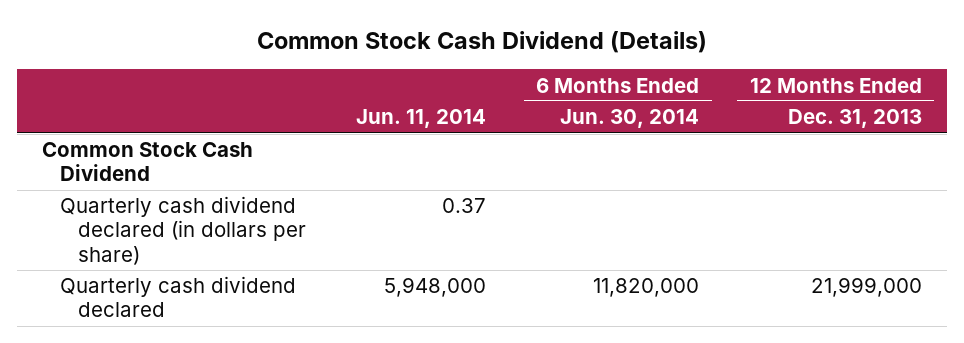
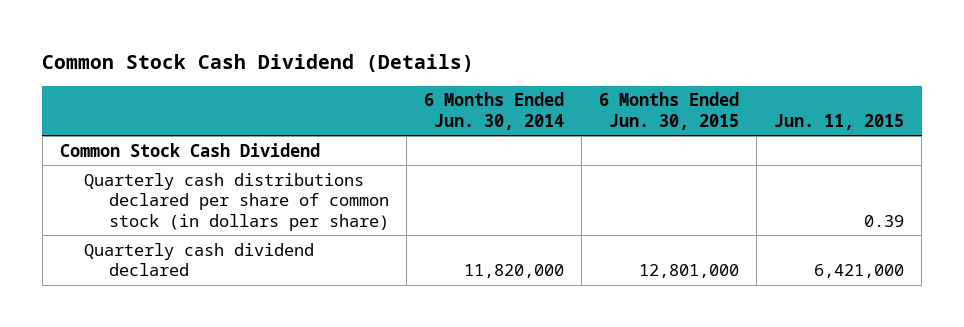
- | Jun. 11, 2014 | 6 Months Ended Jun. 30, 2014 | 12 Months Ended Dec. 31, 2013
+ | 6 Months Ended Jun. 30, 2014 | 6 Months Ended Jun. 30, 2015 | Jun. 11, 2015
- Quarterly cash dividend declared (in dollars per share) | 0.37 | |
+ Quarterly cash distributions declared per share of common stock (in dollars per share) | | | 0.39

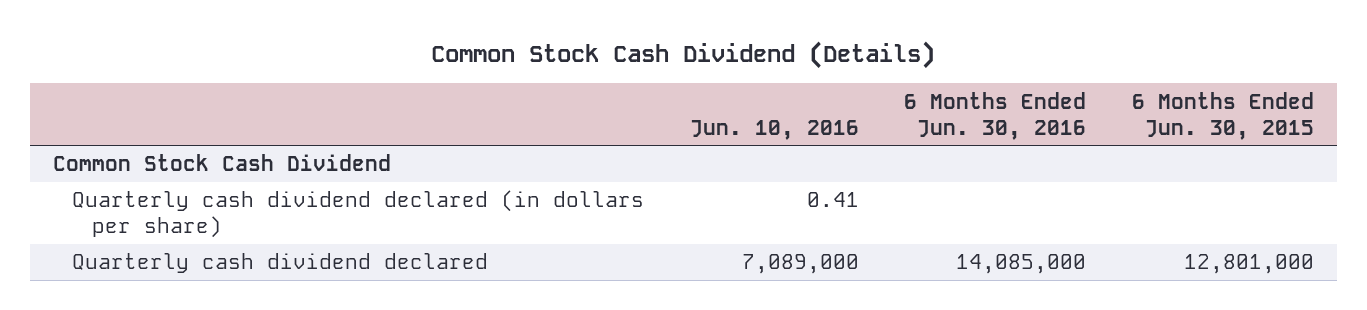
- | 6 Months Ended Jun. 30, 2014 | 6 Months Ended Jun. 30, 2015 | Jun. 11, 2015
+ | Jun. 10, 2016 | 6 Months Ended Jun. 30, 2016 | 6 Months Ended Jun. 30, 2015
- Quarterly cash distributions declared per share of common stock (in dollars per share) | | | 0.39
+ Quarterly cash dividend declared (in dollars per share) | 0.41 | |

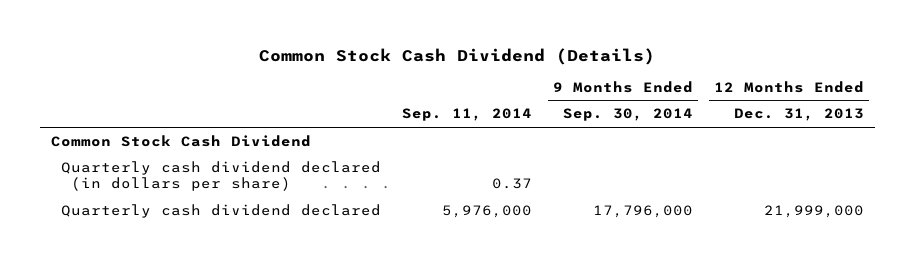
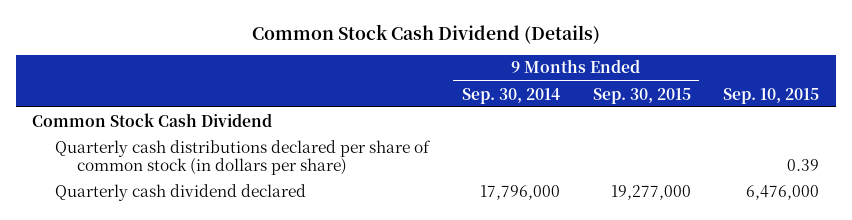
- | Sep. 11, 2014 | 9 Months Ended Sep. 30, 2014 | 12 Months Ended Dec. 31, 2013
+ | 9 Months Ended Sep. 30, 2014 | 9 Months Ended Sep. 30, 2015 | Sep. 10, 2015
- Quarterly cash dividend declared (in dollars per share) | 0.37 | |
+ Quarterly cash distributions declared per share of common stock (in dollars per share) | | | 0.39

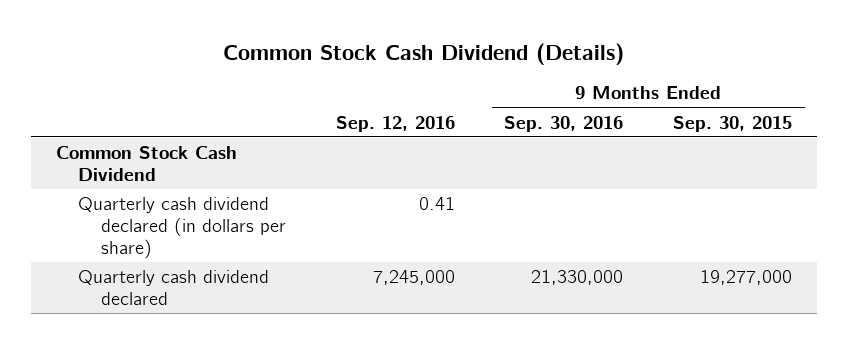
- | 9 Months Ended Sep. 30, 2014 | 9 Months Ended Sep. 30, 2015 | Sep. 10, 2015
+ | Sep. 12, 2016 | 9 Months Ended Sep. 30, 2016 | 9 Months Ended Sep. 30, 2015
- Quarterly cash distributions declared per share of common stock (in dollars per share) | | | 0.39
+ Quarterly cash dividend declared (in dollars per share) | 0.41 | |

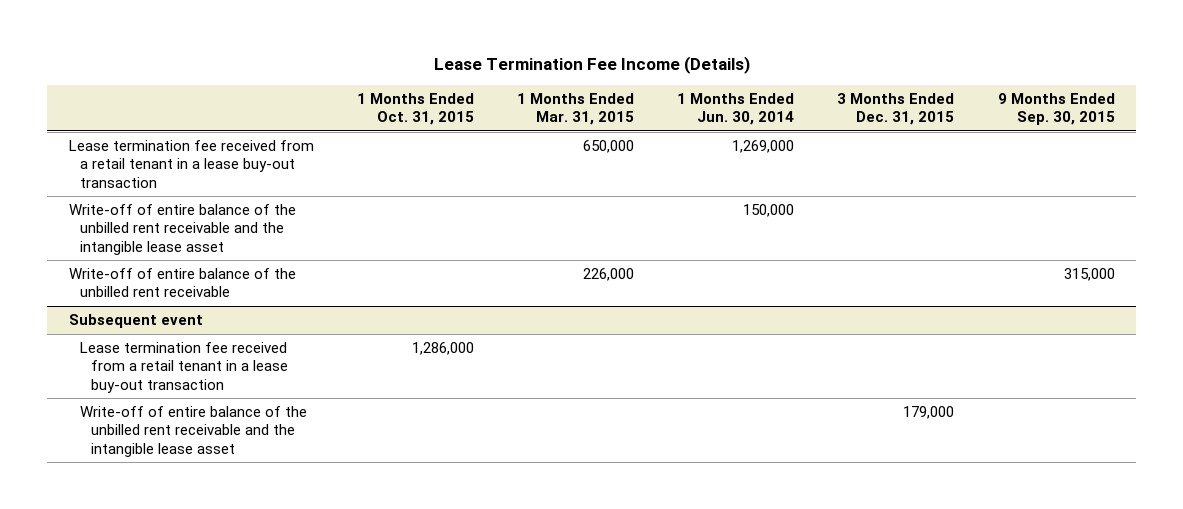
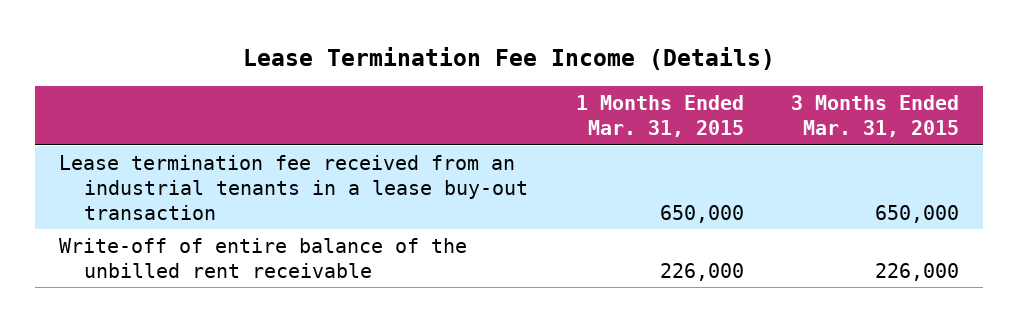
- | 1 Months Ended Oct. 31, 2015 | 1 Months Ended Mar. 31, 2015 | 1 Months Ended Jun. 30, 2014 | 3 Months Ended Dec. 31, 2015 | 9 Months Ended Sep. 30, 2015
+ | 1 Months Ended Mar. 31, 2015 | 3 Months Ended Mar. 31, 2015
- Lease termination fee received from a retail tenant in a lease buy-out transaction | | 650,000 | 1,269,000 | |
- Write-off of entire balance of the unbilled rent receivable and the intangible lease asset | | | 150,000 | |
+ Lease termination fee received from an industrial tenants in a lease buy-out transaction | 650,000 | 650,000
- Subsequent event
- Lease termination fee received from a retail tenant in a lease buy-out transaction | 1,286,000 | | | |
- Write-off of entire balance of the unbilled rent receivable and the intangible lease asset | | | | 179,000 |

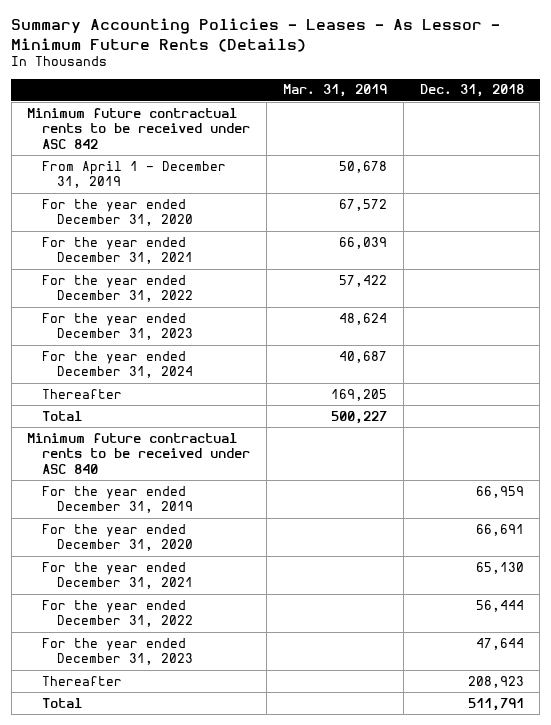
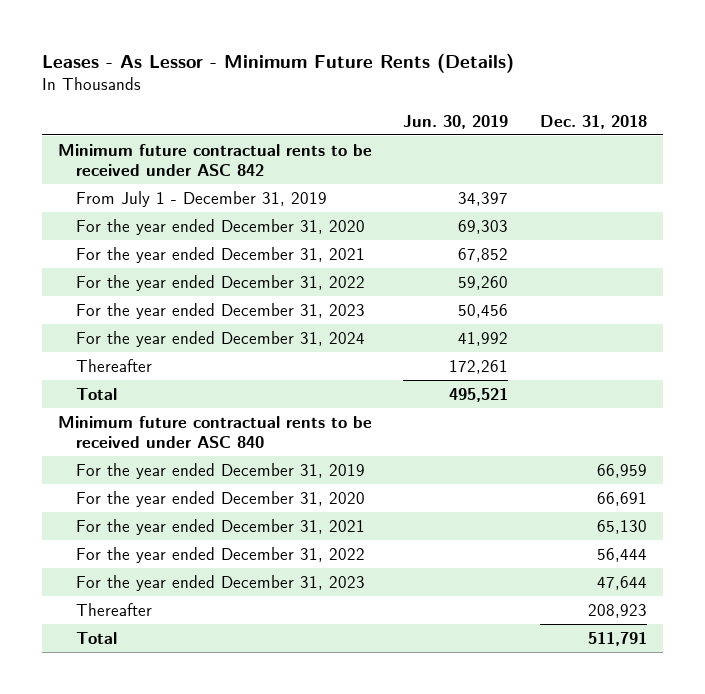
- Summary Accounting Policies - Leases - As Lessor - Minimum Future Rents (Details)
+ Leases - As Lessor - Minimum Future Rents (Details)
- | Mar. 31, 2019 | Dec. 31, 2018
+ | Jun. 30, 2019 | Dec. 31, 2018
- From April 1 - December 31, 2019 | 50,678 |
+ From July 1 - December 31, 2019 | 34,397 |

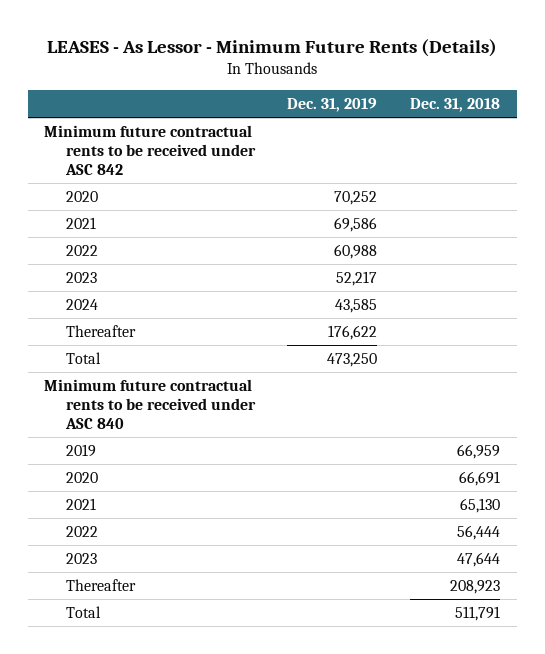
- Leases - As Lessor - Minimum Future Rents (Details)
+ LEASES - As Lessor - Minimum Future Rents (Details)
- | Jun. 30, 2019 | Dec. 31, 2018
+ | Dec. 31, 2019 | Dec. 31, 2018
- From July 1 - December 31, 2019 | 34,397 |
- For the year ended December 31, 2020 | 69,303 |
- For the year ended December 31, 2021 | 67,852 |
- For the year ended December 31, 2022 | 59,260 |
- For the year ended December 31, 2023 | 50,456 |
- For the year ended December 31, 2024 | 41,992 |
+ 2020 | 70,252 |
+ 2021 | 69,586 |
+ 2022 | 60,988 |
+ 2023 | 52,217 |
+ 2024 | 43,585 |
- For the year ended December 31, 2019 | | 66,959
- For the year ended December 31, 2020 | | 66,691
- For the year ended December 31, 2021 | | 65,130
- For the year ended December 31, 2022 | | 56,444
- For the year ended December 31, 2023 | | 47,644
+ 2019 | | 66,959
+ 2020 | | 66,691
+ 2021 | | 65,130
+ 2022 | | 56,444
+ 2023 | | 47,644

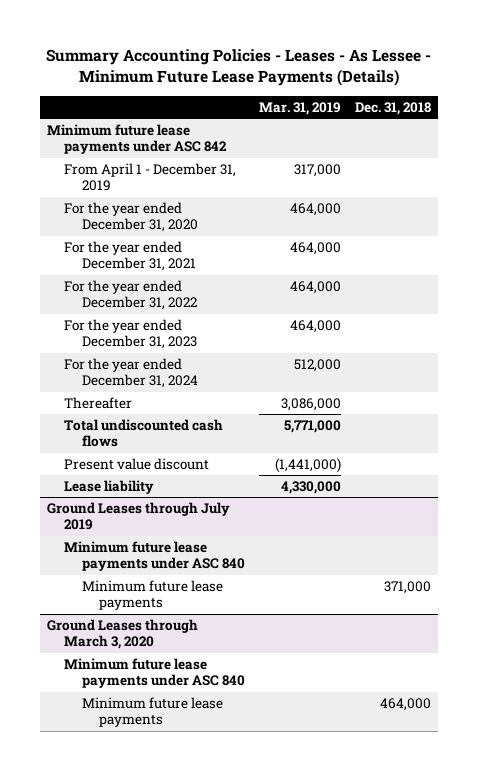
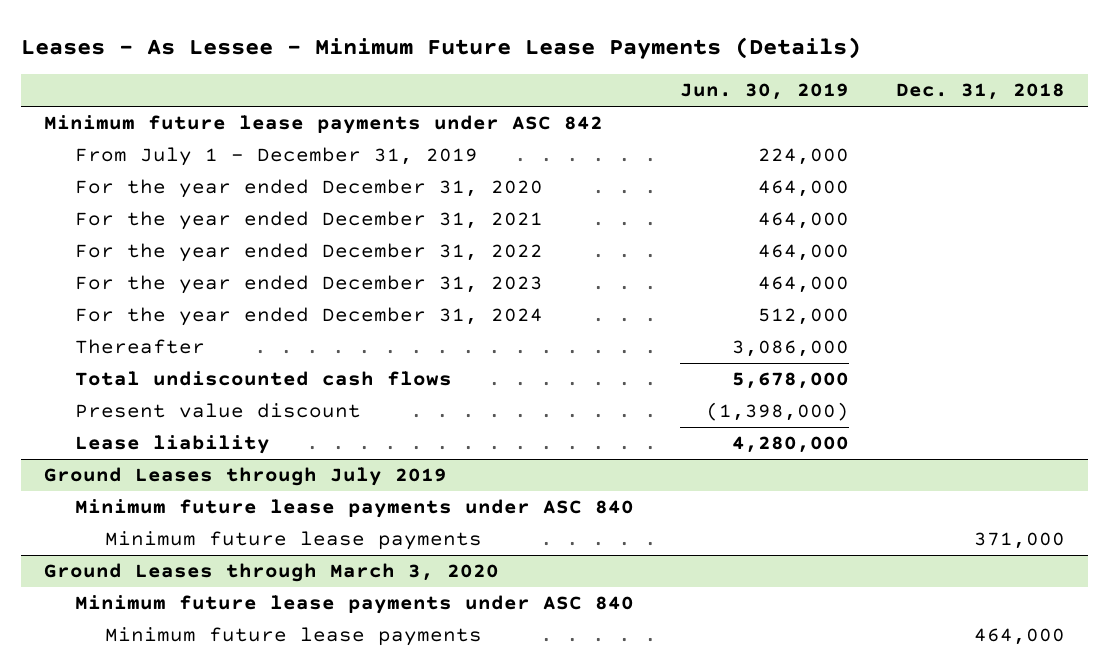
- Summary Accounting Policies - Leases - As Lessee - Minimum Future Lease Payments (Details)
+ Leases - As Lessee - Minimum Future Lease Payments (Details)
- | Mar. 31, 2019 | Dec. 31, 2018
+ | Jun. 30, 2019 | Dec. 31, 2018
- From April 1 - December 31, 2019 | 317,000 |
+ From July 1 - December 31, 2019 | 224,000 |

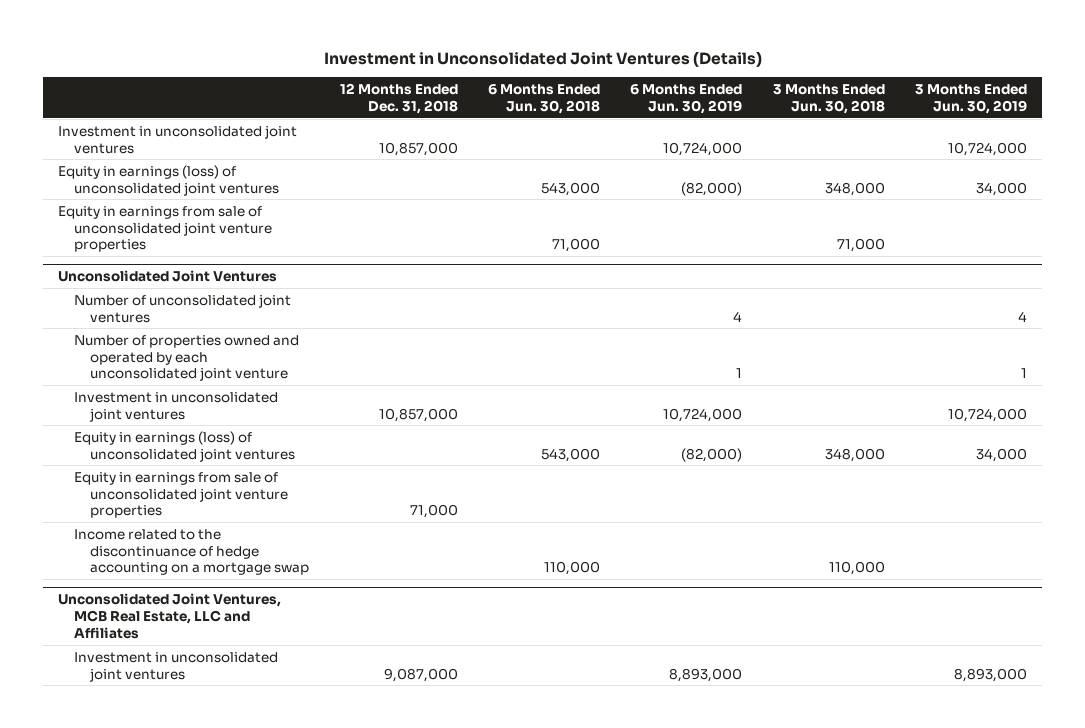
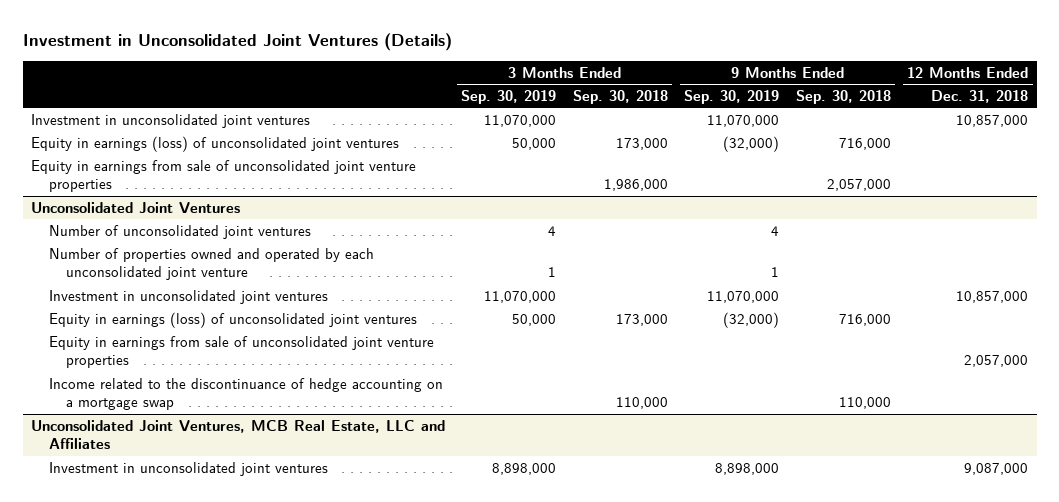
- | 12 Months Ended Dec. 31, 2018 | 6 Months Ended Jun. 30, 2018 | 6 Months Ended Jun. 30, 2019 | 3 Months Ended Jun. 30, 2018 | 3 Months Ended Jun. 30, 2019
+ | 3 Months Ended Sep. 30, 2019 | 3 Months Ended Sep. 30, 2018 | 9 Months Ended Sep. 30, 2019 | 9 Months Ended Sep. 30, 2018 | 12 Months Ended Dec. 31, 2018
@ Unconsolidated Joint Ventures
- Equity in earnings from sale of unconsolidated joint venture properties | 71,000 | | | |
+ Equity in earnings from sale of unconsolidated joint venture properties | | | | | 2,057,000

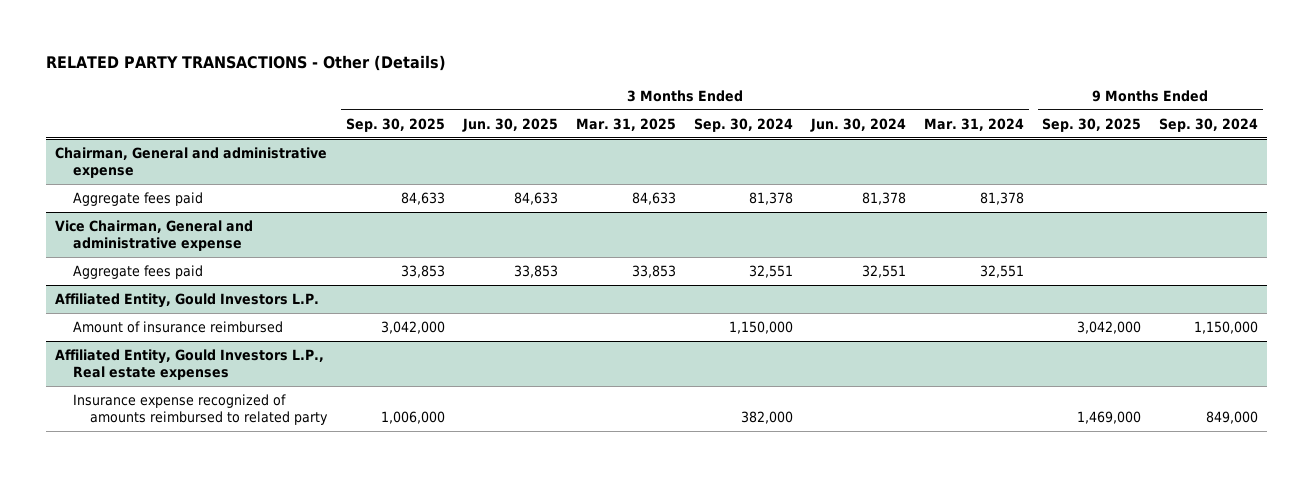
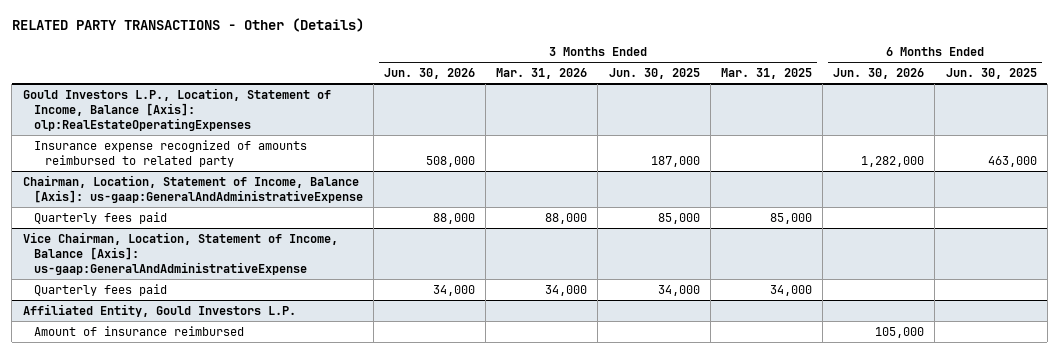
- | 3 Months Ended Sep. 30, 2025 | 3 Months Ended Jun. 30, 2025 | 3 Months Ended Mar. 31, 2025 | 3 Months Ended Sep. 30, 2024 | 3 Months Ended Jun. 30, 2024 | 3 Months Ended Mar. 31, 2024 | 9 Months Ended Sep. 30, 2025 | 9 Months Ended Sep. 30, 2024
+ | 3 Months Ended Jun. 30, 2026 | 3 Months Ended Mar. 31, 2026 | 3 Months Ended Jun. 30, 2025 | 3 Months Ended Mar. 31, 2025 | 6 Months Ended Jun. 30, 2026 | 6 Months Ended Jun. 30, 2025
- Chairman, General and administrative expense
- Aggregate fees paid | 84,633 | 84,633 | 84,633 | 81,378 | 81,378 | 81,378 | |
- Vice Chairman, General and administrative expense
- Aggregate fees paid | 33,853 | 33,853 | 33,853 | 32,551 | 32,551 | 32,551 | |
+ Gould Investors L.P., Location, Statement of Income, Balance [Axis]: olp:RealEstateOperatingExpenses
+ Insurance expense recognized of amounts reimbursed to related party | 508,000 | | 187,000 | | 1,282,000 | 463,000
+ Chairman, Location, Statement of Income, Balance [Axis]: us-gaap:GeneralAndAdministrativeExpense
+ Quarterly fees paid | 88,000 | 88,000 | 85,000 | 85,000 | |
+ Vice Chairman, Location, Statement of Income, Balance [Axis]: us-gaap:GeneralAndAdministrativeExpense
+ Quarterly fees paid | 34,000 | 34,000 | 34,000 | 34,000 | |
- Affiliated Entity, Gould Investors L.P., Real estate expenses
- Insurance expense recognized of amounts reimbursed to related party | 1,006,000 | | | 382,000 | | | 1,469,000 | 849,000

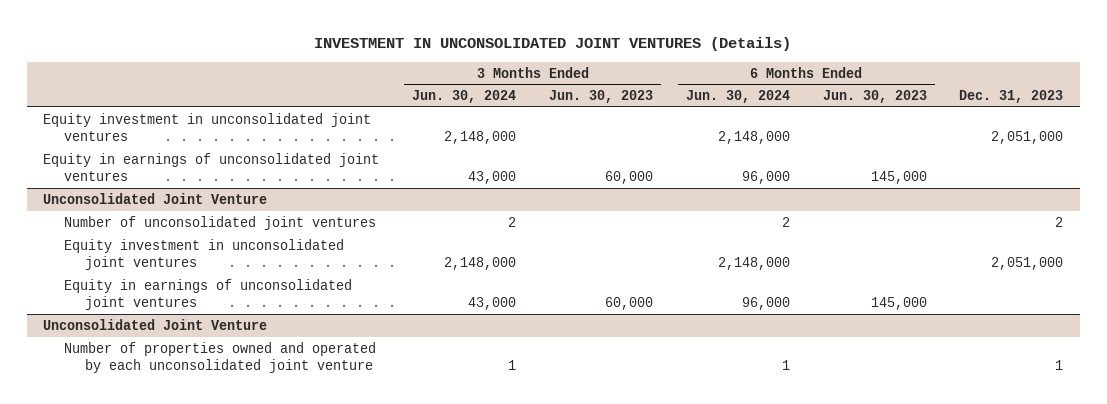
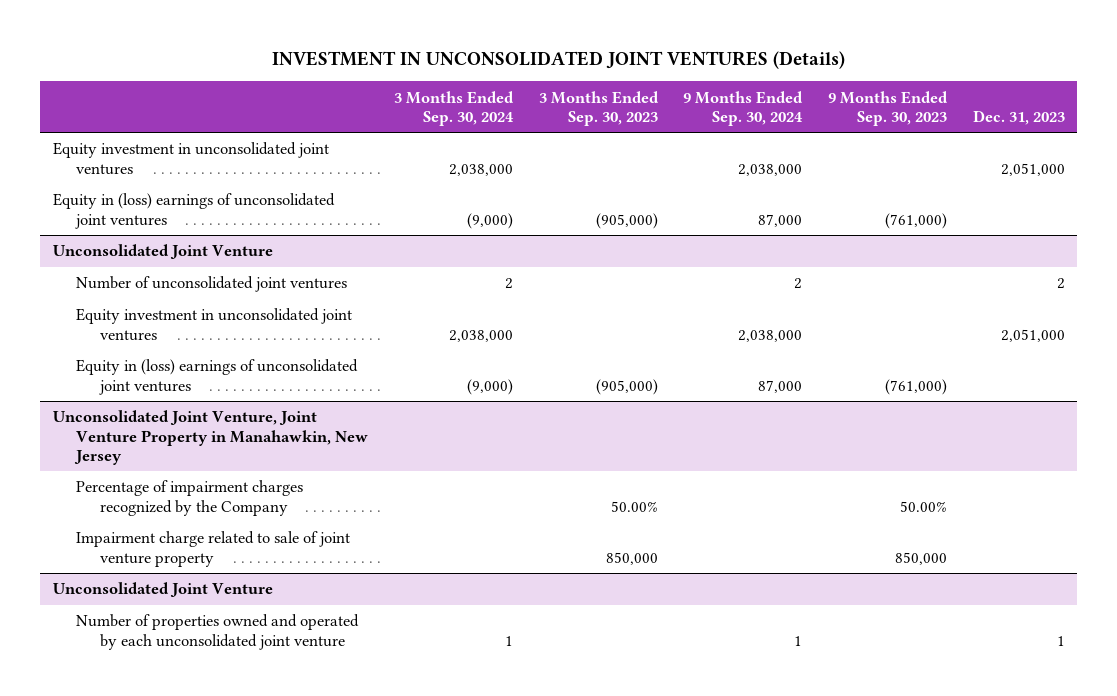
- | 3 Months Ended Jun. 30, 2024 | 3 Months Ended Jun. 30, 2023 | 6 Months Ended Jun. 30, 2024 | 6 Months Ended Jun. 30, 2023 | Dec. 31, 2023
+ | 3 Months Ended Sep. 30, 2024 | 3 Months Ended Sep. 30, 2023 | 9 Months Ended Sep. 30, 2024 | 9 Months Ended Sep. 30, 2023 | Dec. 31, 2023
- Equity in earnings of unconsolidated joint ventures | 43,000 | 60,000 | 96,000 | 145,000 |
+ Equity in (loss) earnings of unconsolidated joint ventures | (9,000) | (905,000) | 87,000 | (761,000) |
@ Unconsolidated Joint Venture
- Equity in earnings of unconsolidated joint ventures | 43,000 | 60,000 | 96,000 | 145,000 |
+ Equity in (loss) earnings of unconsolidated joint ventures | (9,000) | (905,000) | 87,000 | (761,000) |
+ Unconsolidated Joint Venture, Joint Venture Property in Manahawkin, New Jersey
+ Percentage of impairment charges recognized by the Company | | 50.00% | | 50.00% |
+ Impairment charge related to sale of joint venture property | | 850,000 | | 850,000 |

